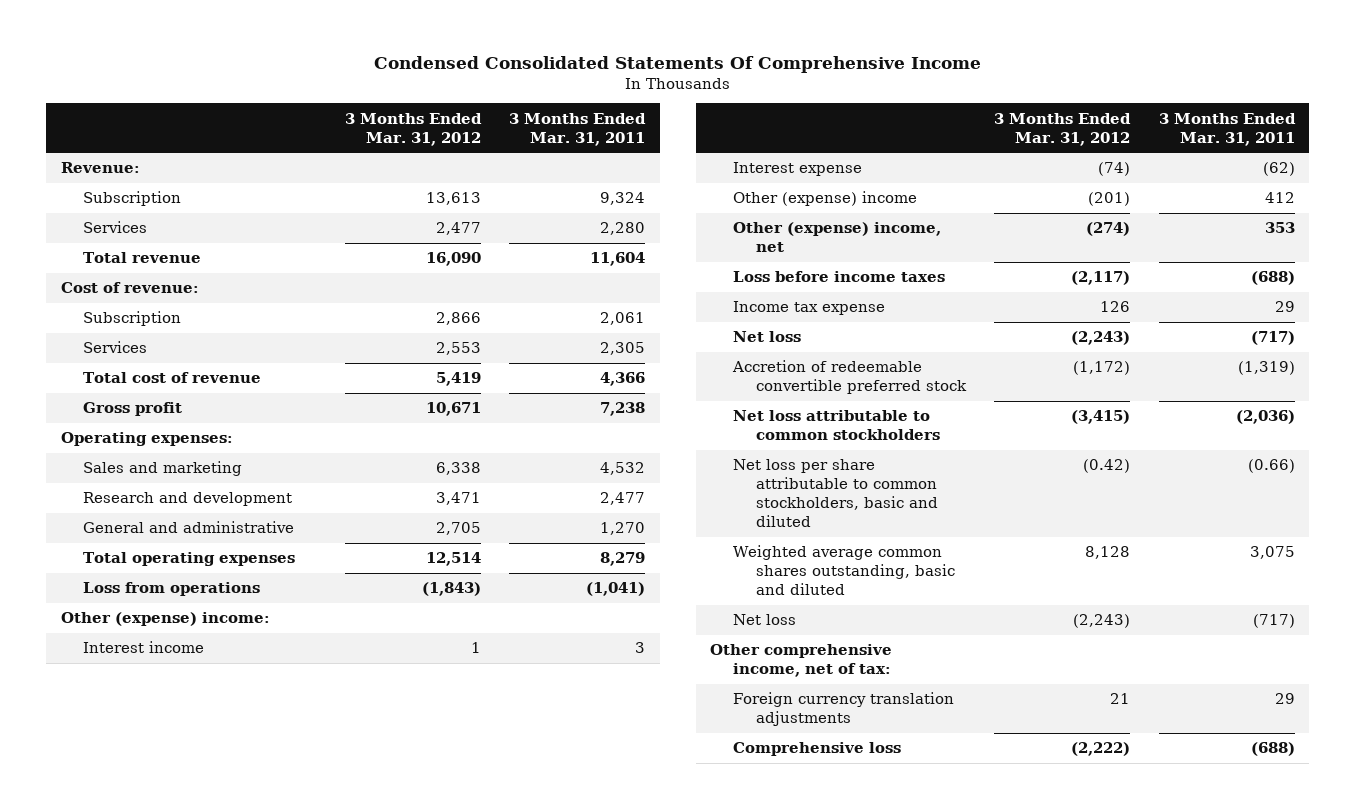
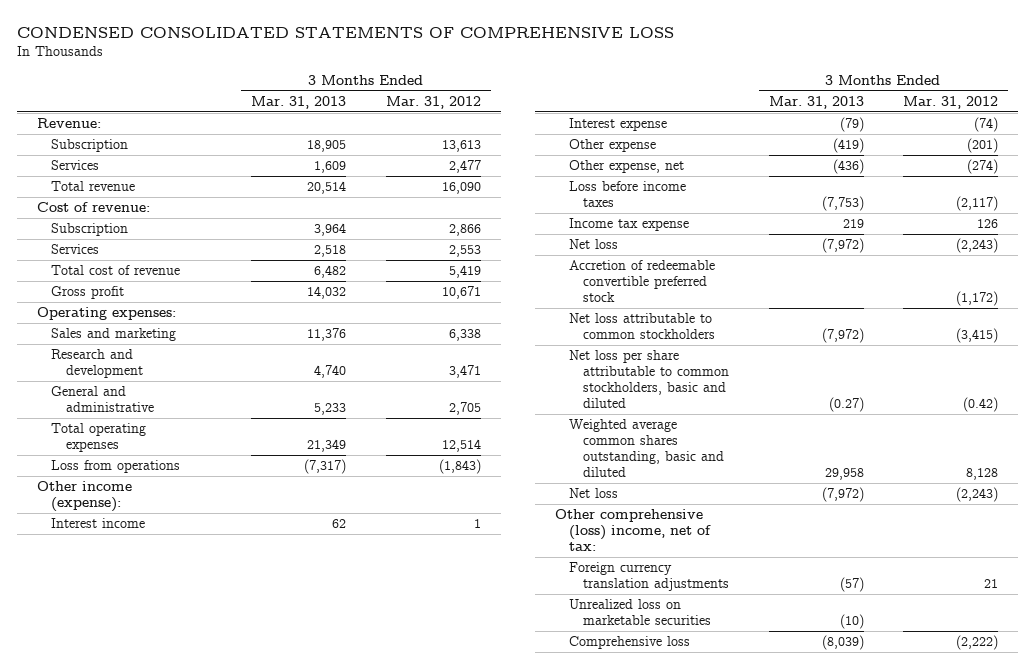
- Condensed Consolidated Statements Of Comprehensive Income
+ CONDENSED CONSOLIDATED STATEMENTS OF COMPREHENSIVE LOSS
- | 3 Months Ended Mar. 31, 2012 | 3 Months Ended Mar. 31, 2011
+ | 3 Months Ended Mar. 31, 2013 | 3 Months Ended Mar. 31, 2012
- Other (expense) income:
+ Other income (expense):
- Other (expense) income | (201) | 412
- Other (expense) income, net | (274) | 353
+ Other expense | (419) | (201)
+ Other expense, net | (436) | (274)
- Other comprehensive income, net of tax:
+ Other comprehensive (loss) income, net of tax:
+ Unrealized loss on marketable securities | (10) |

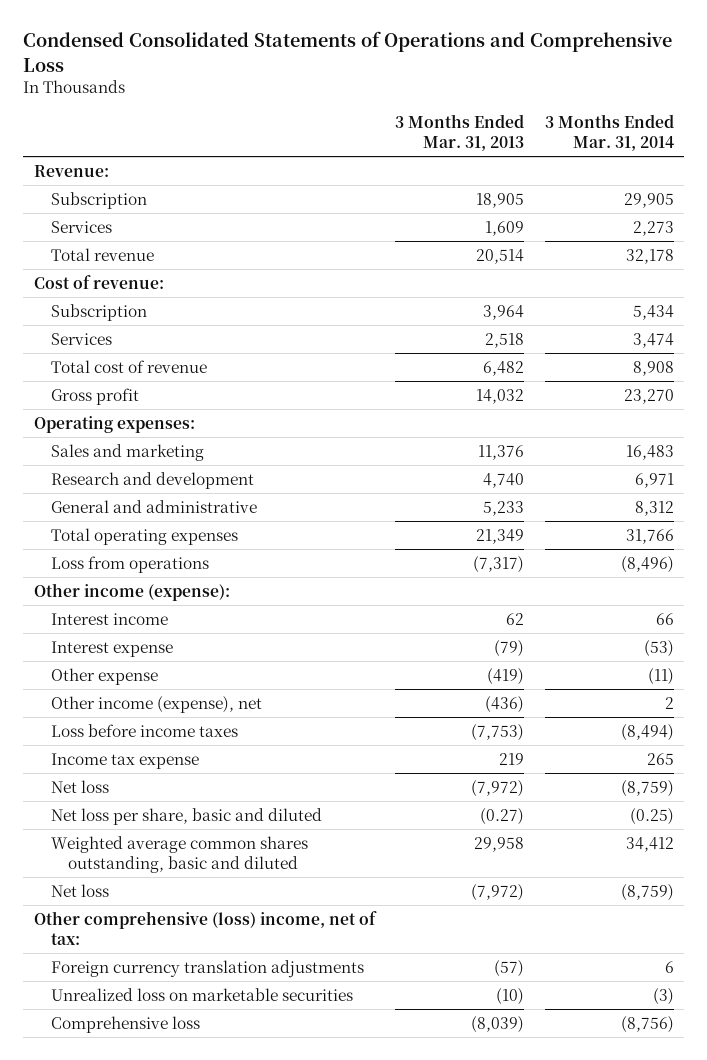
- CONDENSED CONSOLIDATED STATEMENTS OF COMPREHENSIVE LOSS
+ Condensed Consolidated Statements of Operations and Comprehensive Loss
- | 3 Months Ended Mar. 31, 2013 | 3 Months Ended Mar. 31, 2012
+ | 3 Months Ended Mar. 31, 2013 | 3 Months Ended Mar. 31, 2014
- Other expense, net | (436) | (274)
+ Other income (expense), net | (436) | 2
- Accretion of redeemable convertible preferred stock | | (1,172)
- Net loss attributable to common stockholders | (7,972) | (3,415)
- Net loss per share attributable to common stockholders, basic and diluted | (0.27) | (0.42)
+ Net loss per share, basic and diluted | (0.27) | (0.25)

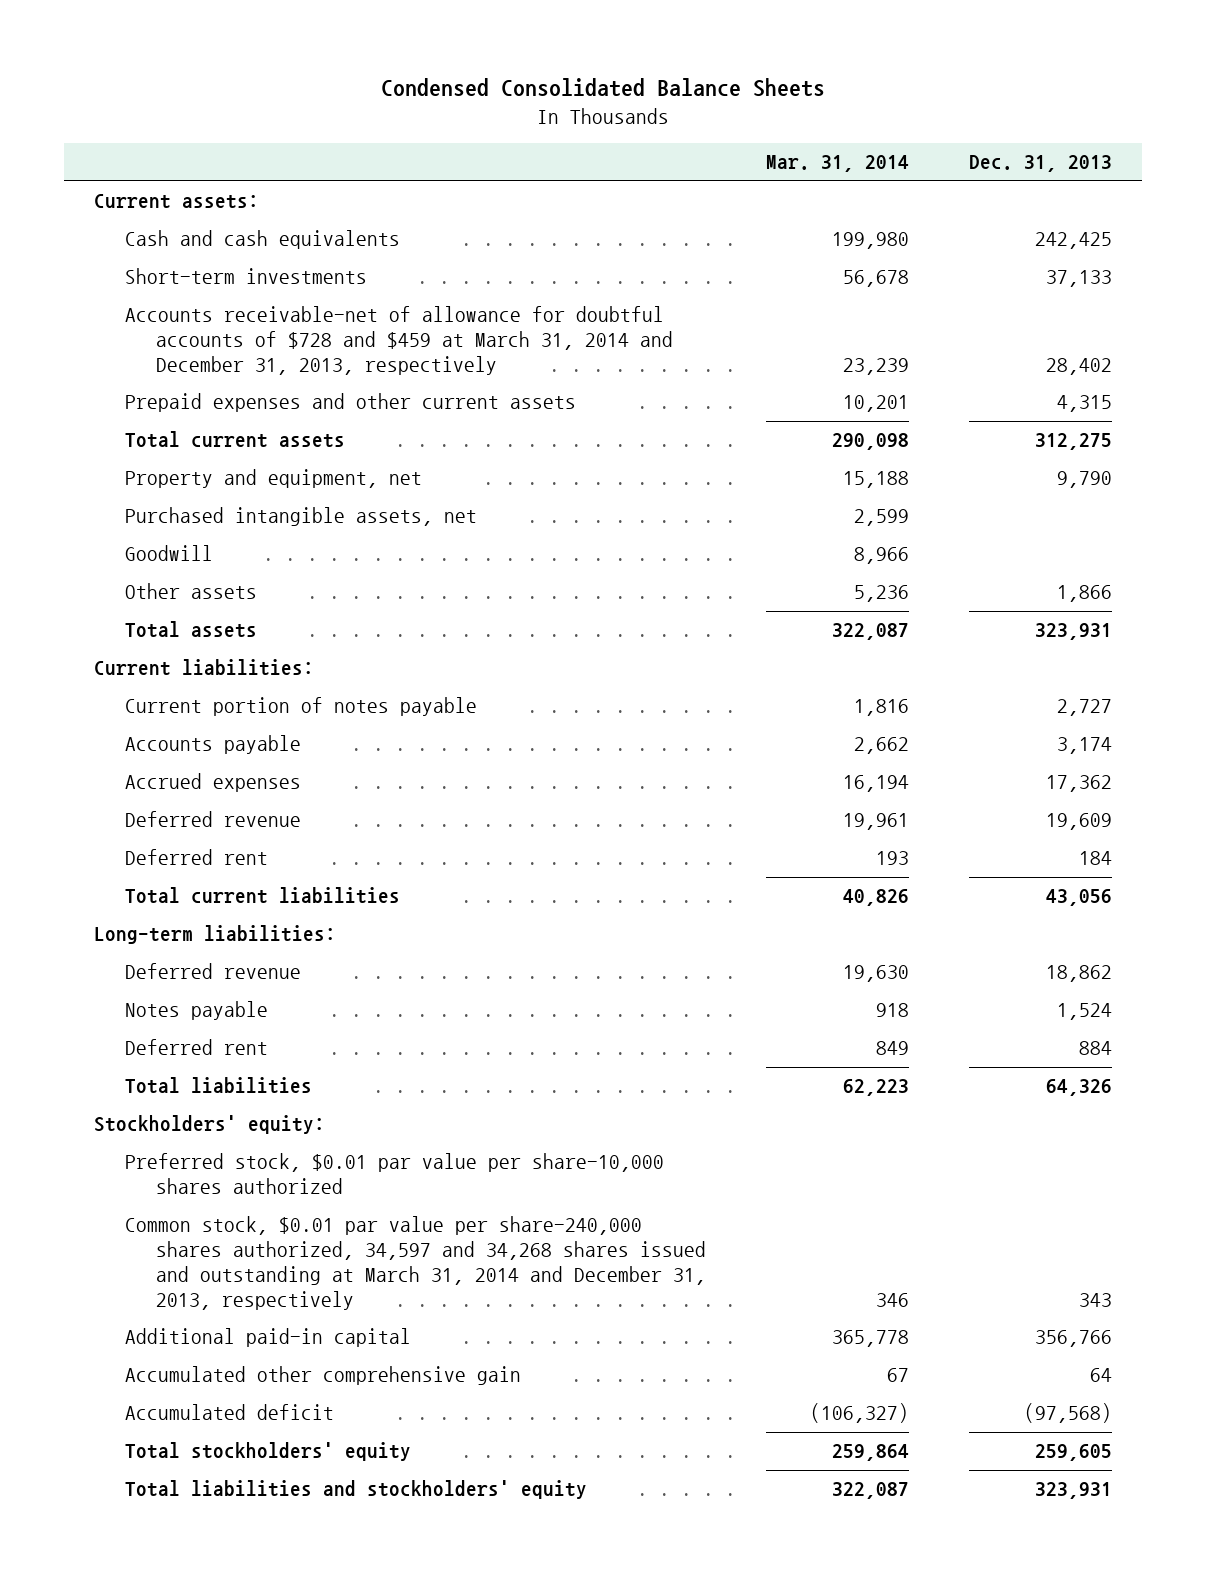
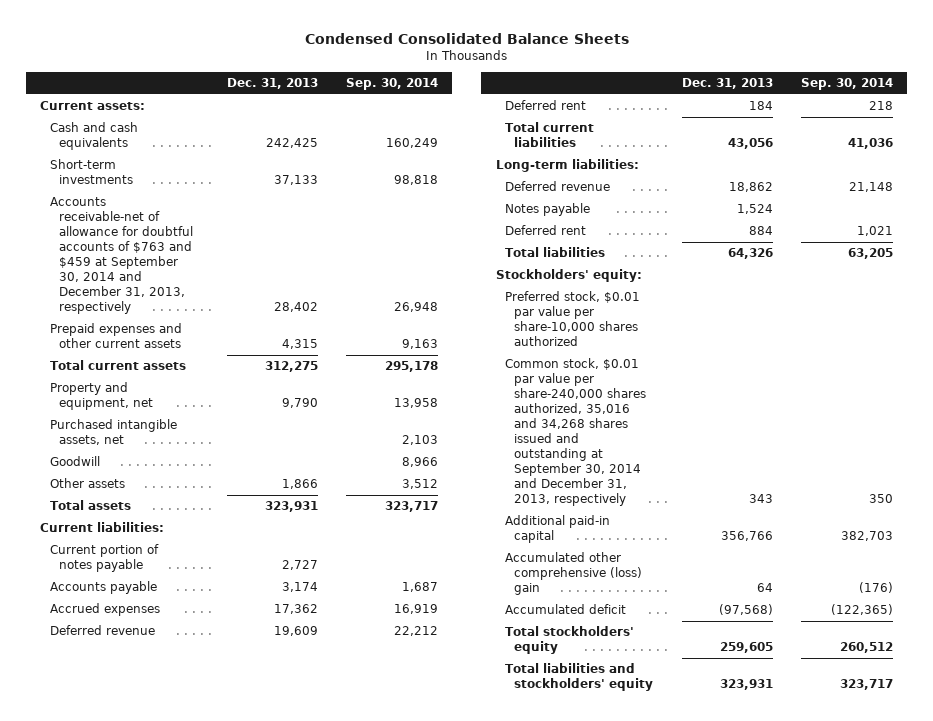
- | Mar. 31, 2014 | Dec. 31, 2013
+ | Dec. 31, 2013 | Sep. 30, 2014
- Accounts receivable-net of allowance for doubtful accounts of $728 and $459 at March 31, 2014 and December 31, 2013, respectively | 23,239 | 28,402
+ Accounts receivable-net of allowance for doubtful accounts of $763 and $459 at September 30, 2014 and December 31, 2013, respectively | 28,402 | 26,948
- Common stock, $0.01 par value per share-240,000 shares authorized, 34,597 and 34,268 shares issued and outstanding at March 31, 2014 and December 31, 2013, respectively | 346 | 343
+ Common stock, $0.01 par value per share-240,000 shares authorized, 35,016 and 34,268 shares issued and outstanding at September 30, 2014 and December 31, 2013, respectively | 343 | 350
- Accumulated other comprehensive gain | 67 | 64
+ Accumulated other comprehensive (loss) gain | 64 | (176)

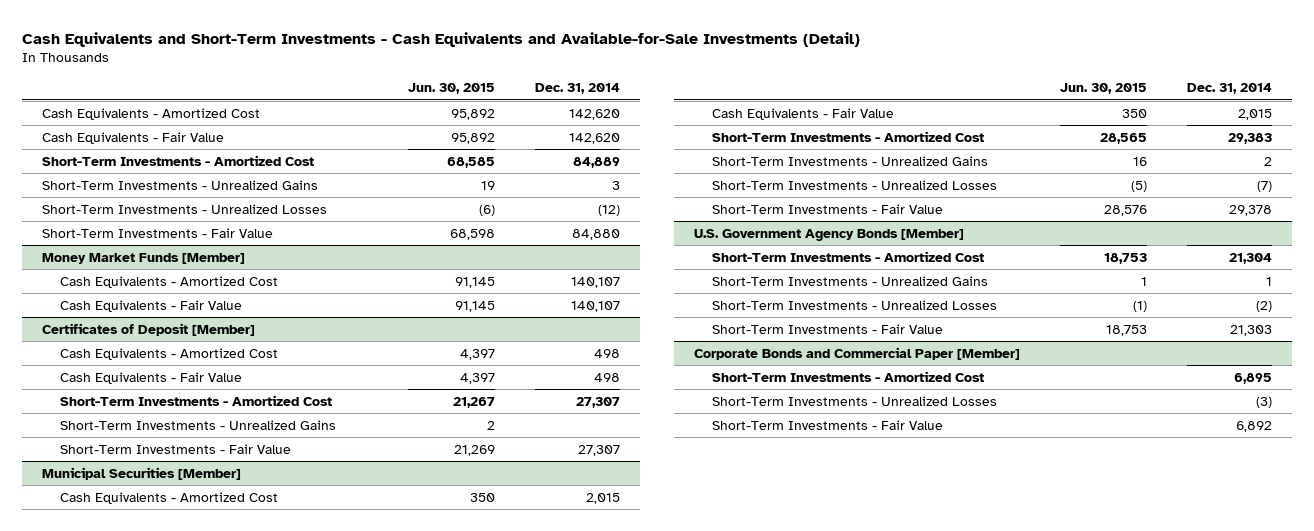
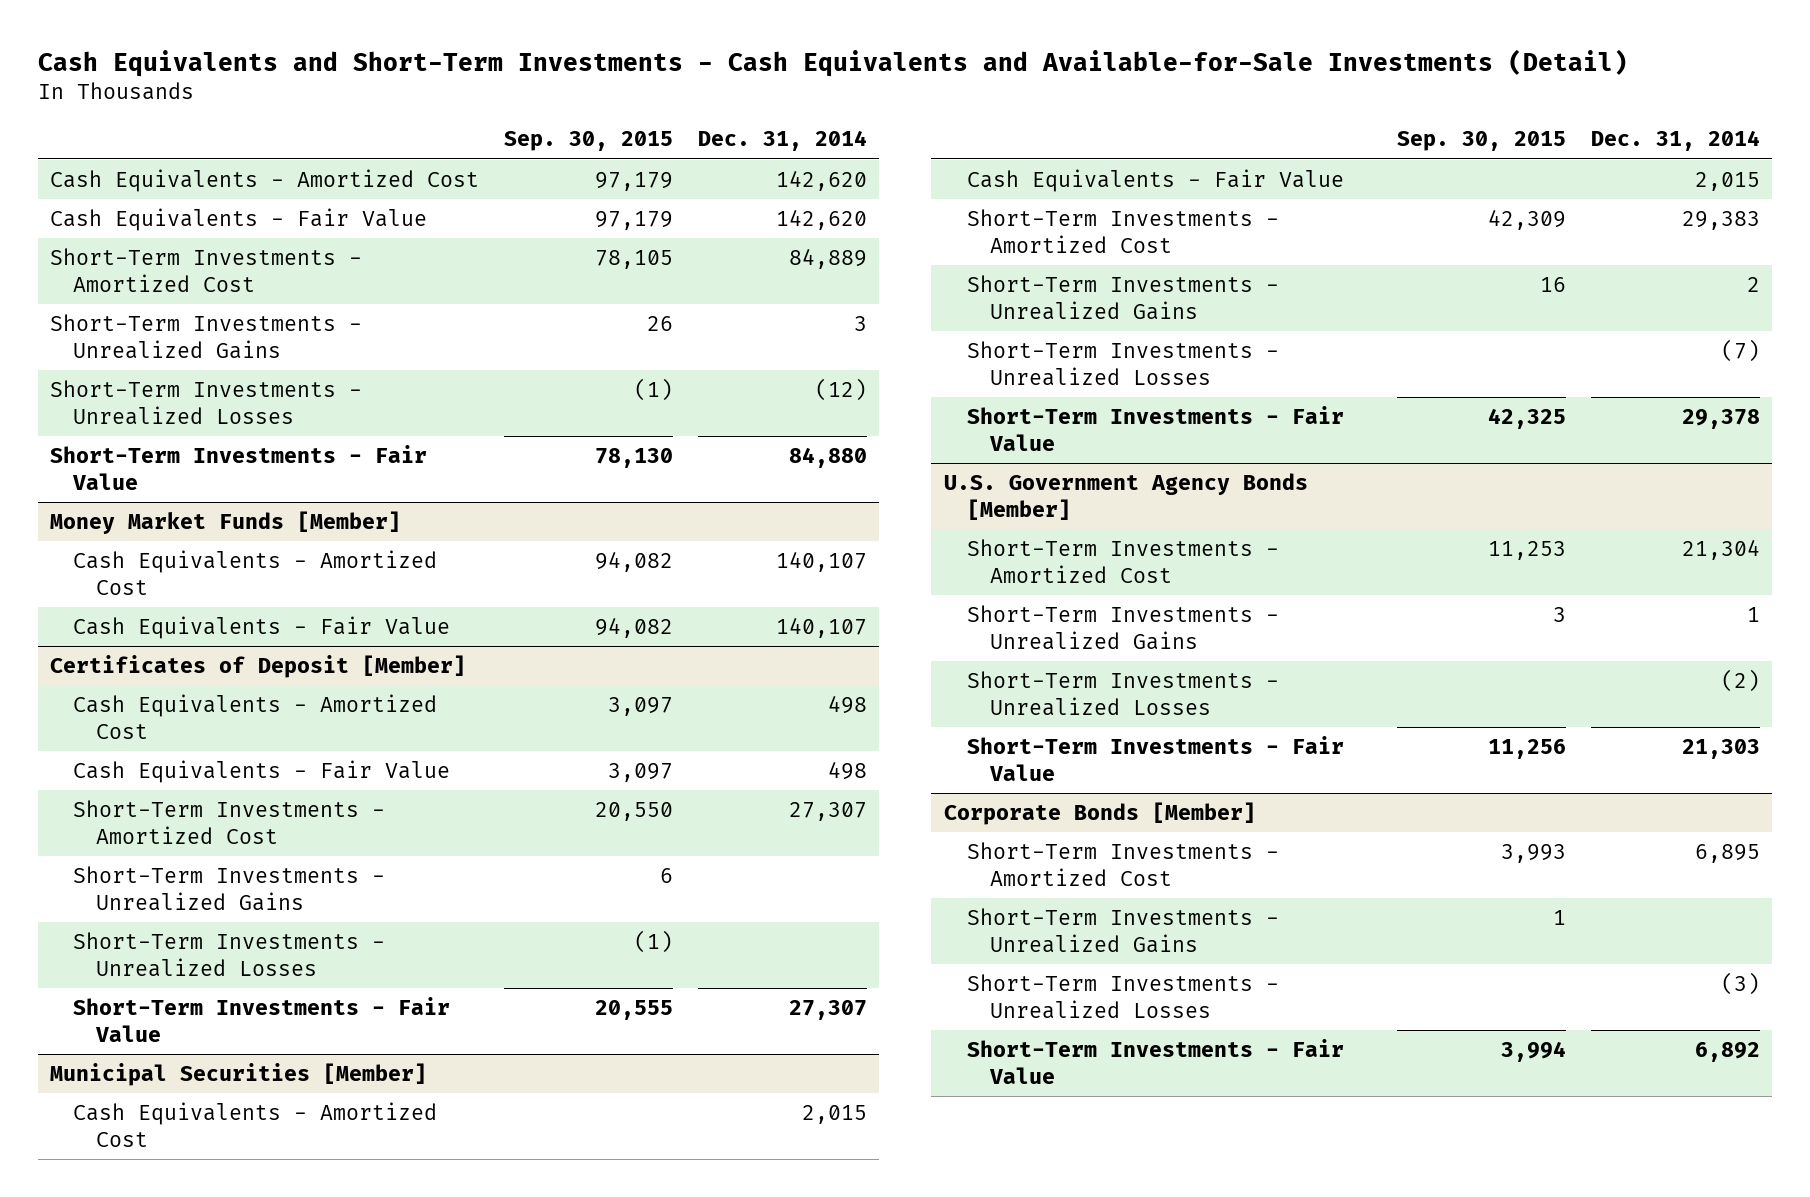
- | Jun. 30, 2015 | Dec. 31, 2014
+ | Sep. 30, 2015 | Dec. 31, 2014
@ Certificates of Deposit [Member]
+ Short-Term Investments - Unrealized Losses | (1) |
- Corporate Bonds and Commercial Paper [Member]
+ Corporate Bonds [Member]
+ Short-Term Investments - Unrealized Gains | 1 |

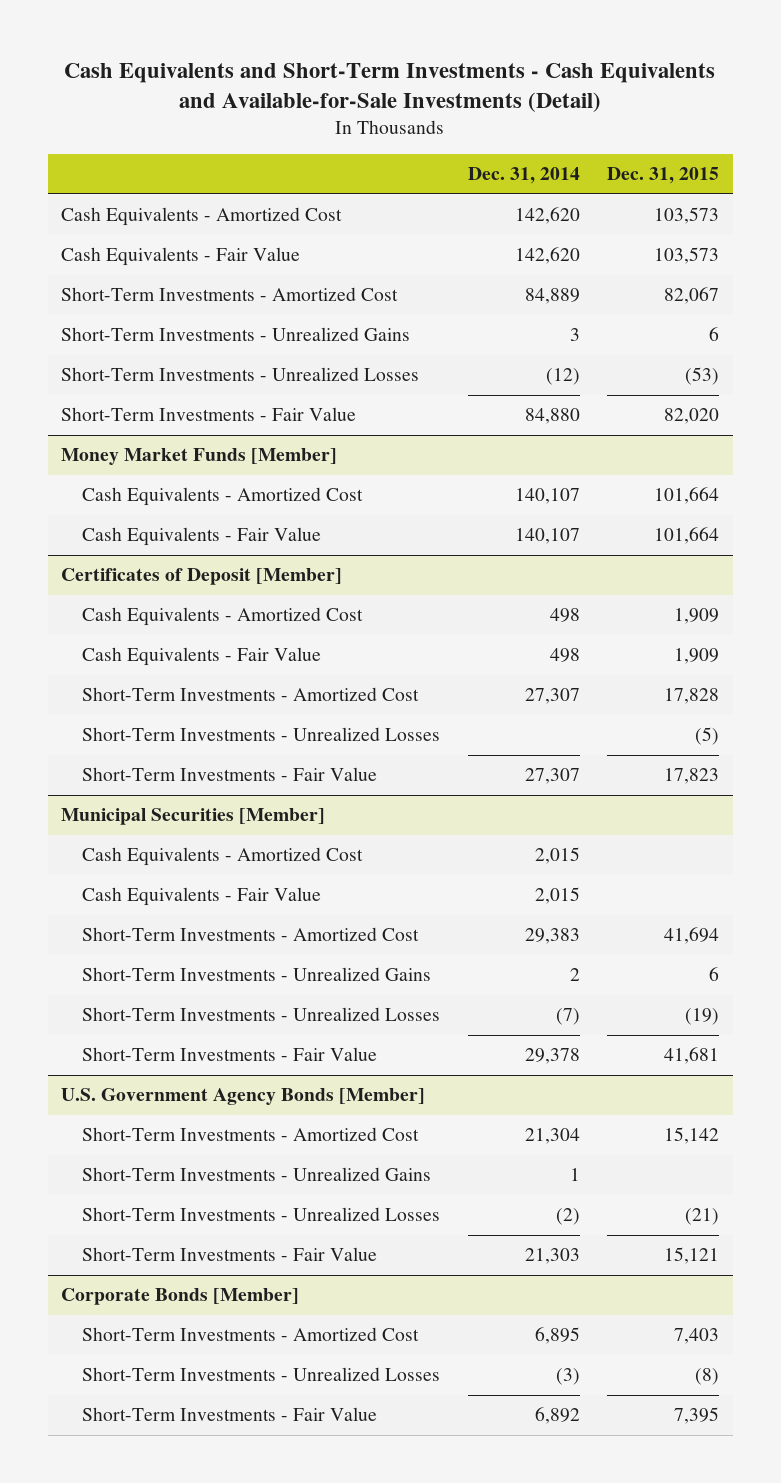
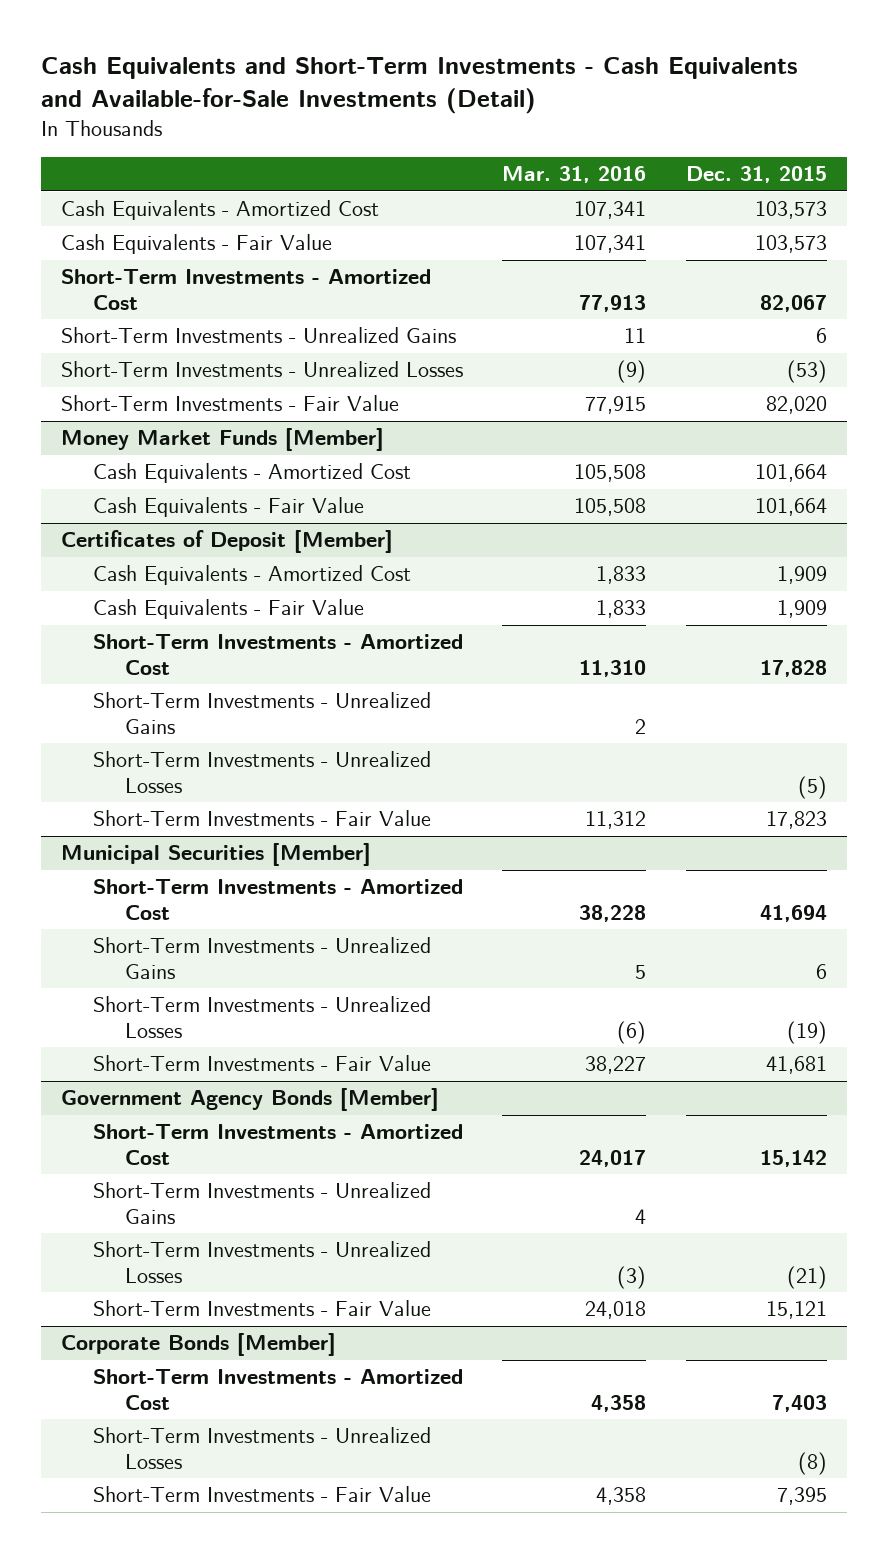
- | Dec. 31, 2014 | Dec. 31, 2015
+ | Mar. 31, 2016 | Dec. 31, 2015
@ Certificates of Deposit [Member]
+ Short-Term Investments - Unrealized Gains | 2 |
@ Municipal Securities [Member]
- Cash Equivalents - Amortized Cost | 2,015 |
- Cash Equivalents - Fair Value | 2,015 |
- U.S. Government Agency Bonds [Member]
+ Government Agency Bonds [Member]

